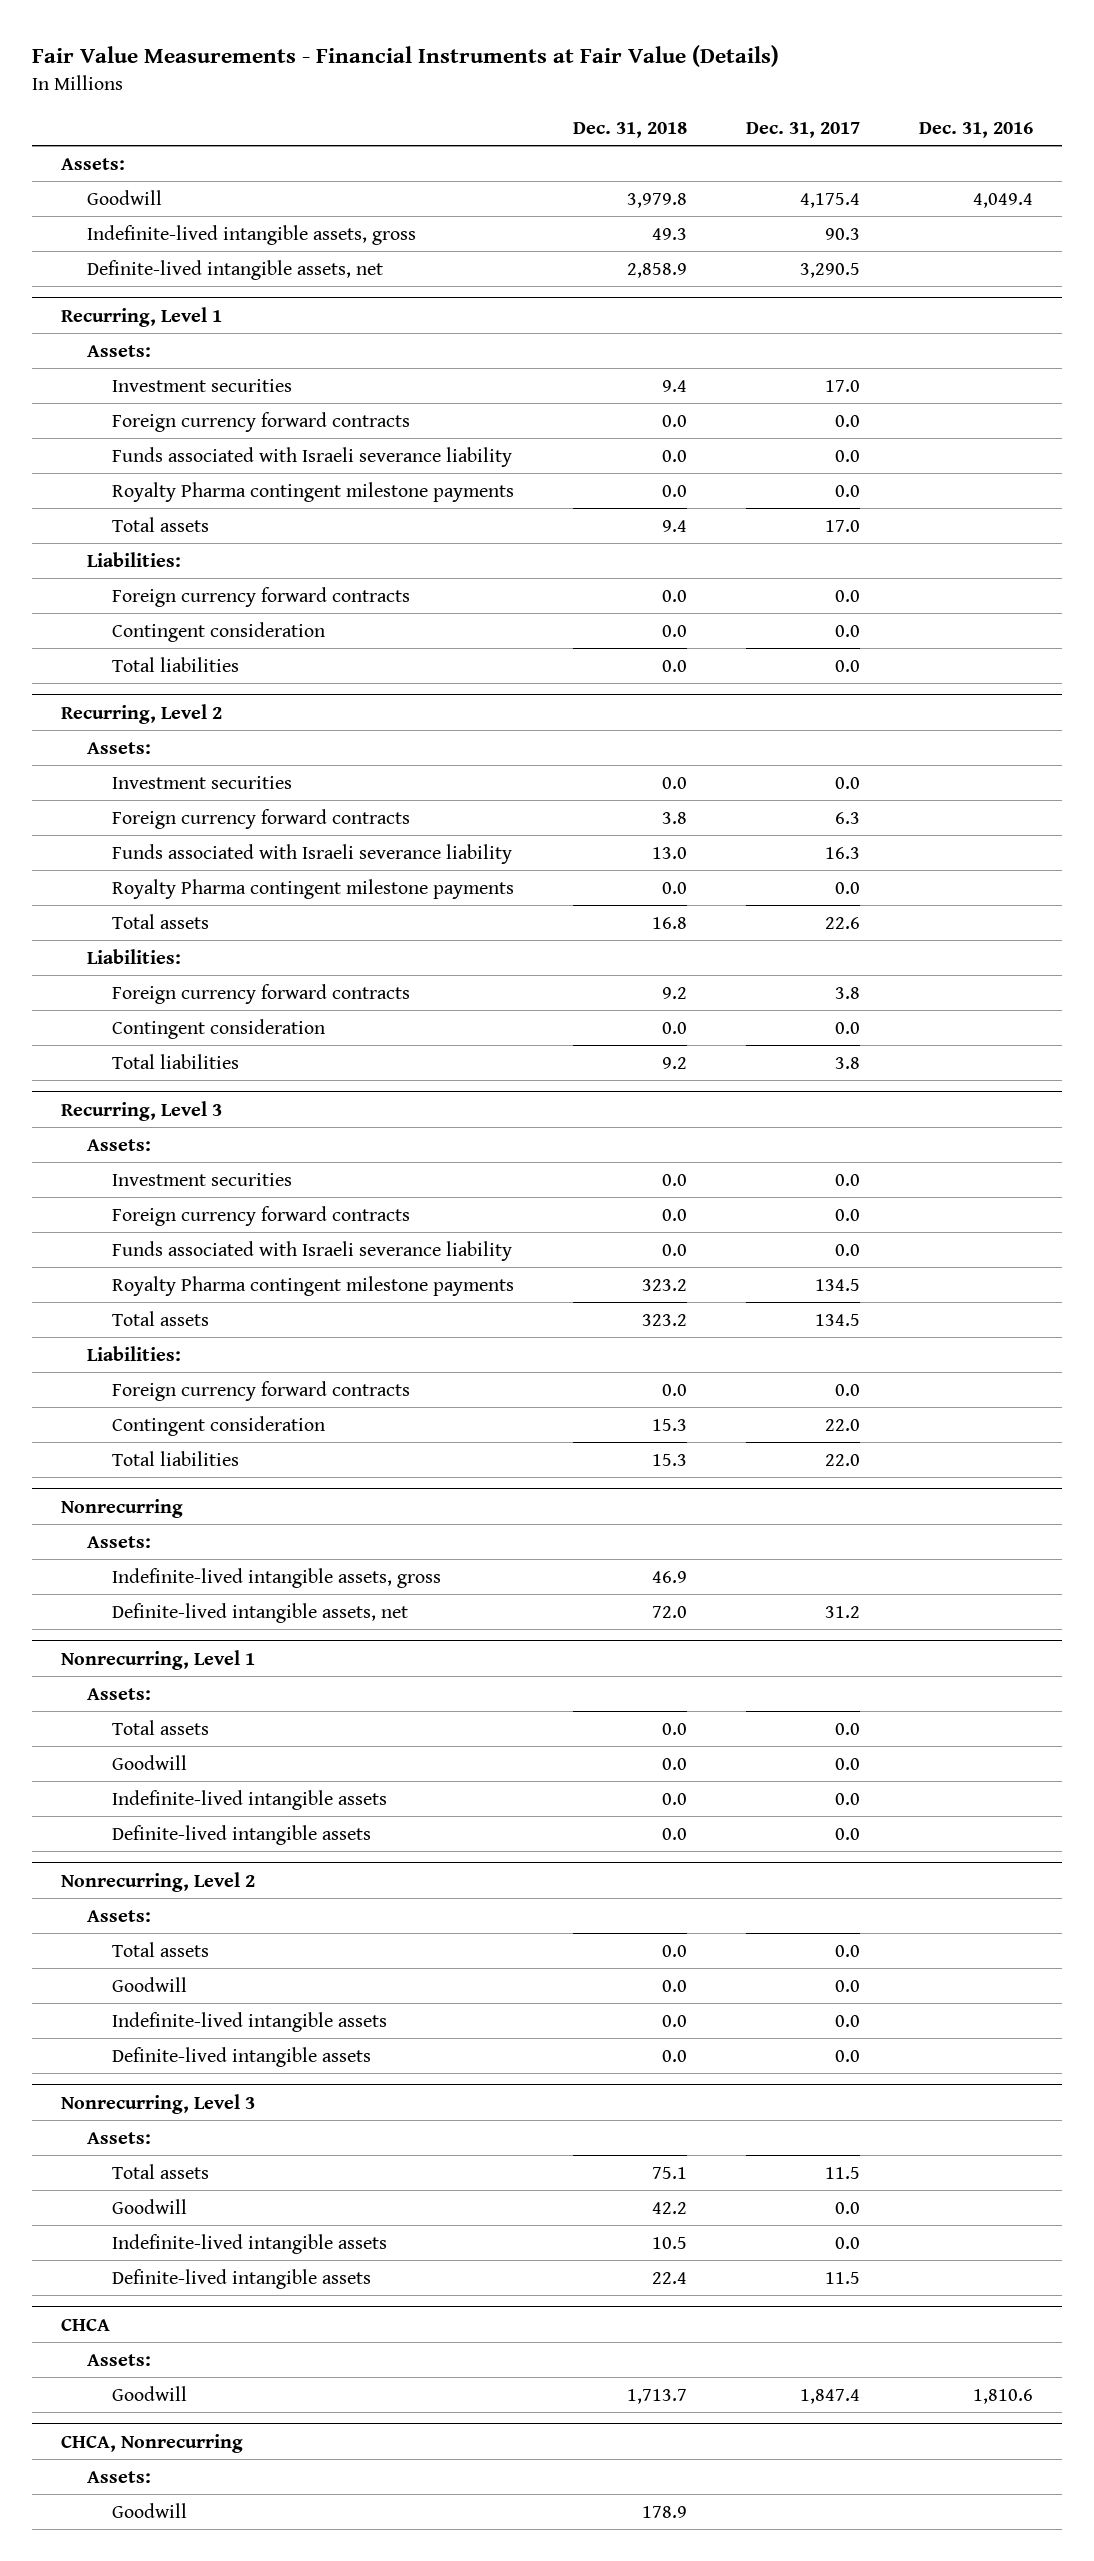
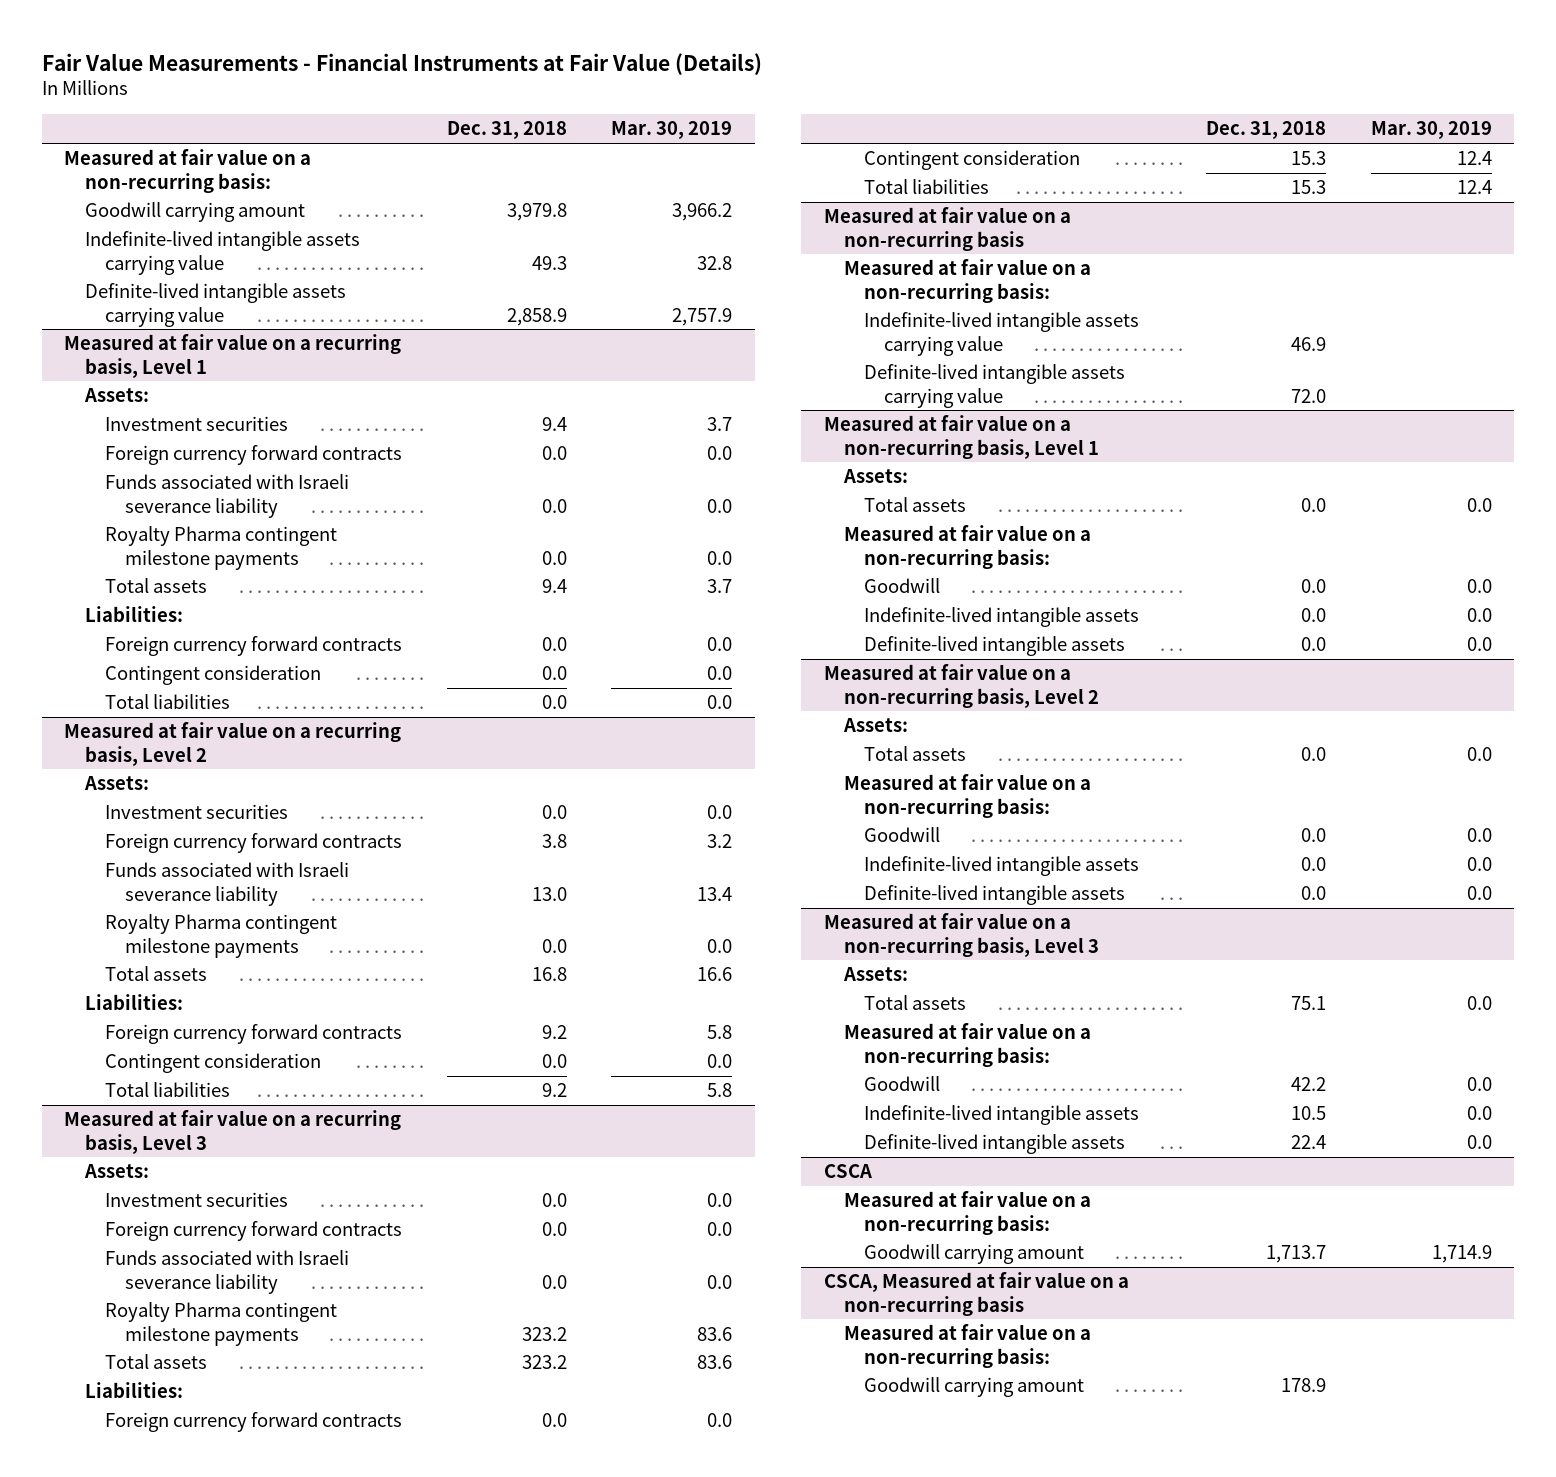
- | Dec. 31, 2018 | Dec. 31, 2017 | Dec. 31, 2016
+ | Dec. 31, 2018 | Mar. 30, 2019
- Assets:
- Goodwill | 3,979.8 | 4,175.4 | 4,049.4
- Indefinite-lived intangible assets, gross | 49.3 | 90.3 |
- Definite-lived intangible assets, net | 2,858.9 | 3,290.5 |
- Recurring, Level 1
+ Measured at fair value on a non-recurring basis:
+ Goodwill carrying amount | 3,979.8 | 3,966.2
+ Indefinite-lived intangible assets carrying value | 49.3 | 32.8
+ Definite-lived intangible assets carrying value | 2,858.9 | 2,757.9
+ Measured at fair value on a recurring basis, Level 1
- Recurring, Level 2
+ Measured at fair value on a recurring basis, Level 2
- Recurring, Level 3
+ Measured at fair value on a recurring basis, Level 3
- Nonrecurring
- Assets:
- Indefinite-lived intangible assets, gross | 46.9 | |
- Definite-lived intangible assets, net | 72.0 | 31.2 |
- Nonrecurring, Level 1
+ Measured at fair value on a non-recurring basis
+ Measured at fair value on a non-recurring basis:
+ Indefinite-lived intangible assets carrying value | 46.9 |
+ Definite-lived intangible assets carrying value | 72.0 |
+ Measured at fair value on a non-recurring basis, Level 1
+ Measured at fair value on a non-recurring basis:
- Nonrecurring, Level 2
+ Measured at fair value on a non-recurring basis, Level 2
+ Measured at fair value on a non-recurring basis:
- Nonrecurring, Level 3
+ Measured at fair value on a non-recurring basis, Level 3
+ Measured at fair value on a non-recurring basis:
- CHCA
- Assets:
- Goodwill | 1,713.7 | 1,847.4 | 1,810.6
- CHCA, Nonrecurring
- Assets:
- Goodwill | 178.9 | |
+ CSCA
+ Measured at fair value on a non-recurring basis:
+ Goodwill carrying amount | 1,713.7 | 1,714.9
+ CSCA, Measured at fair value on a non-recurring basis
+ Measured at fair value on a non-recurring basis:
+ Goodwill carrying amount | 178.9 |

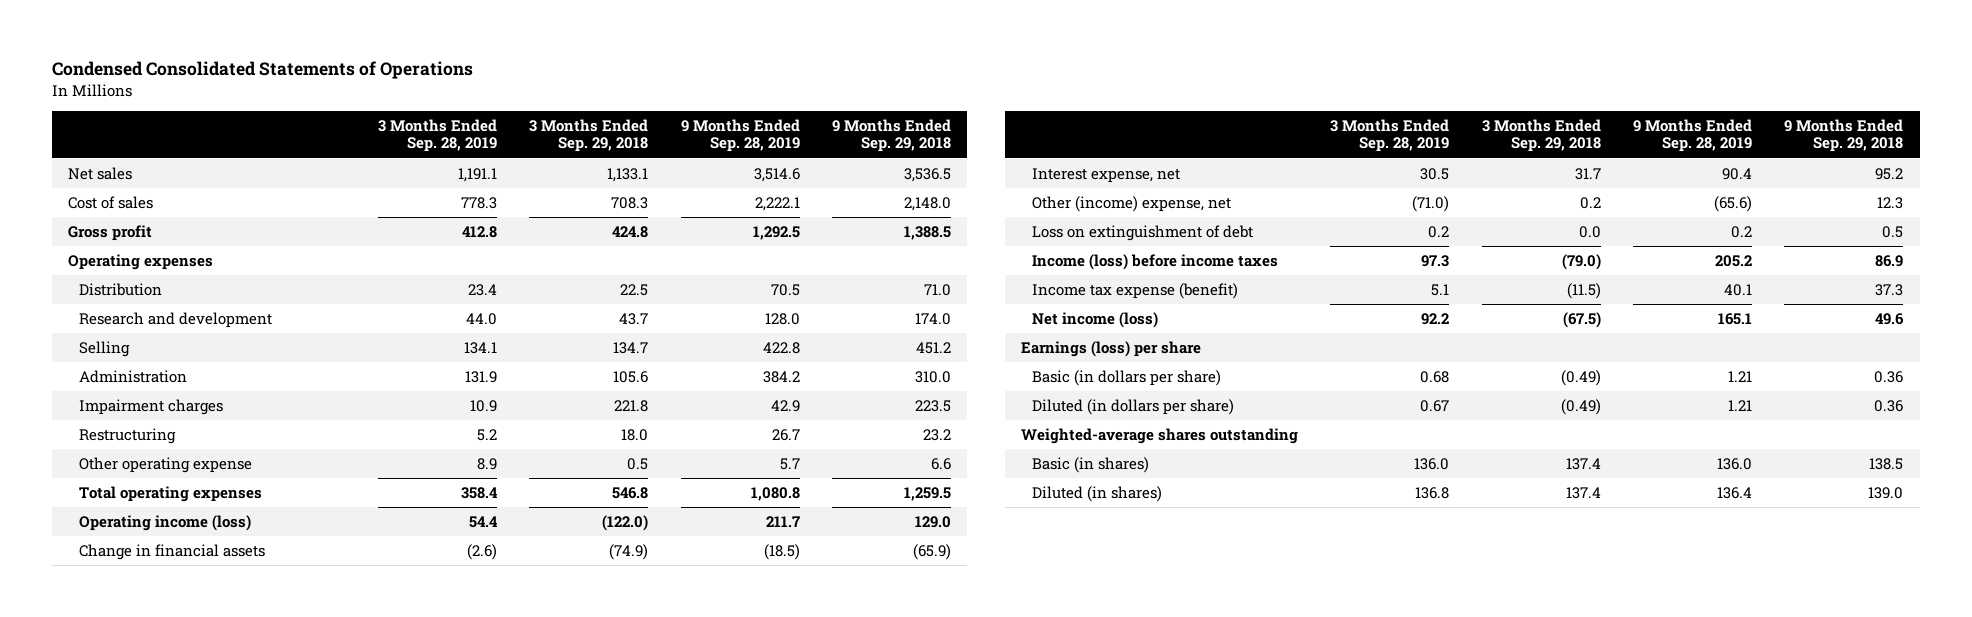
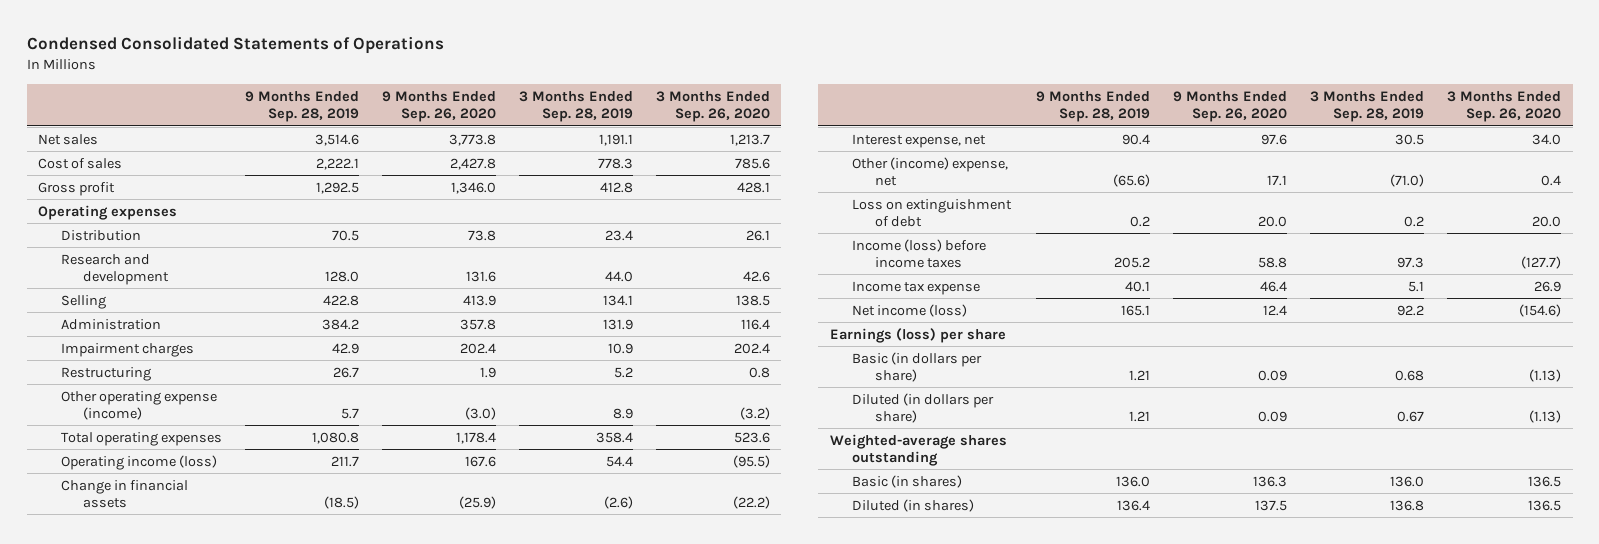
- | 3 Months Ended Sep. 28, 2019 | 3 Months Ended Sep. 29, 2018 | 9 Months Ended Sep. 28, 2019 | 9 Months Ended Sep. 29, 2018
+ | 9 Months Ended Sep. 28, 2019 | 9 Months Ended Sep. 26, 2020 | 3 Months Ended Sep. 28, 2019 | 3 Months Ended Sep. 26, 2020
- Other operating expense | 8.9 | 0.5 | 5.7 | 6.6
+ Other operating expense (income) | 5.7 | (3.0) | 8.9 | (3.2)
- Income tax expense (benefit) | 5.1 | (11.5) | 40.1 | 37.3
+ Income tax expense | 40.1 | 46.4 | 5.1 | 26.9

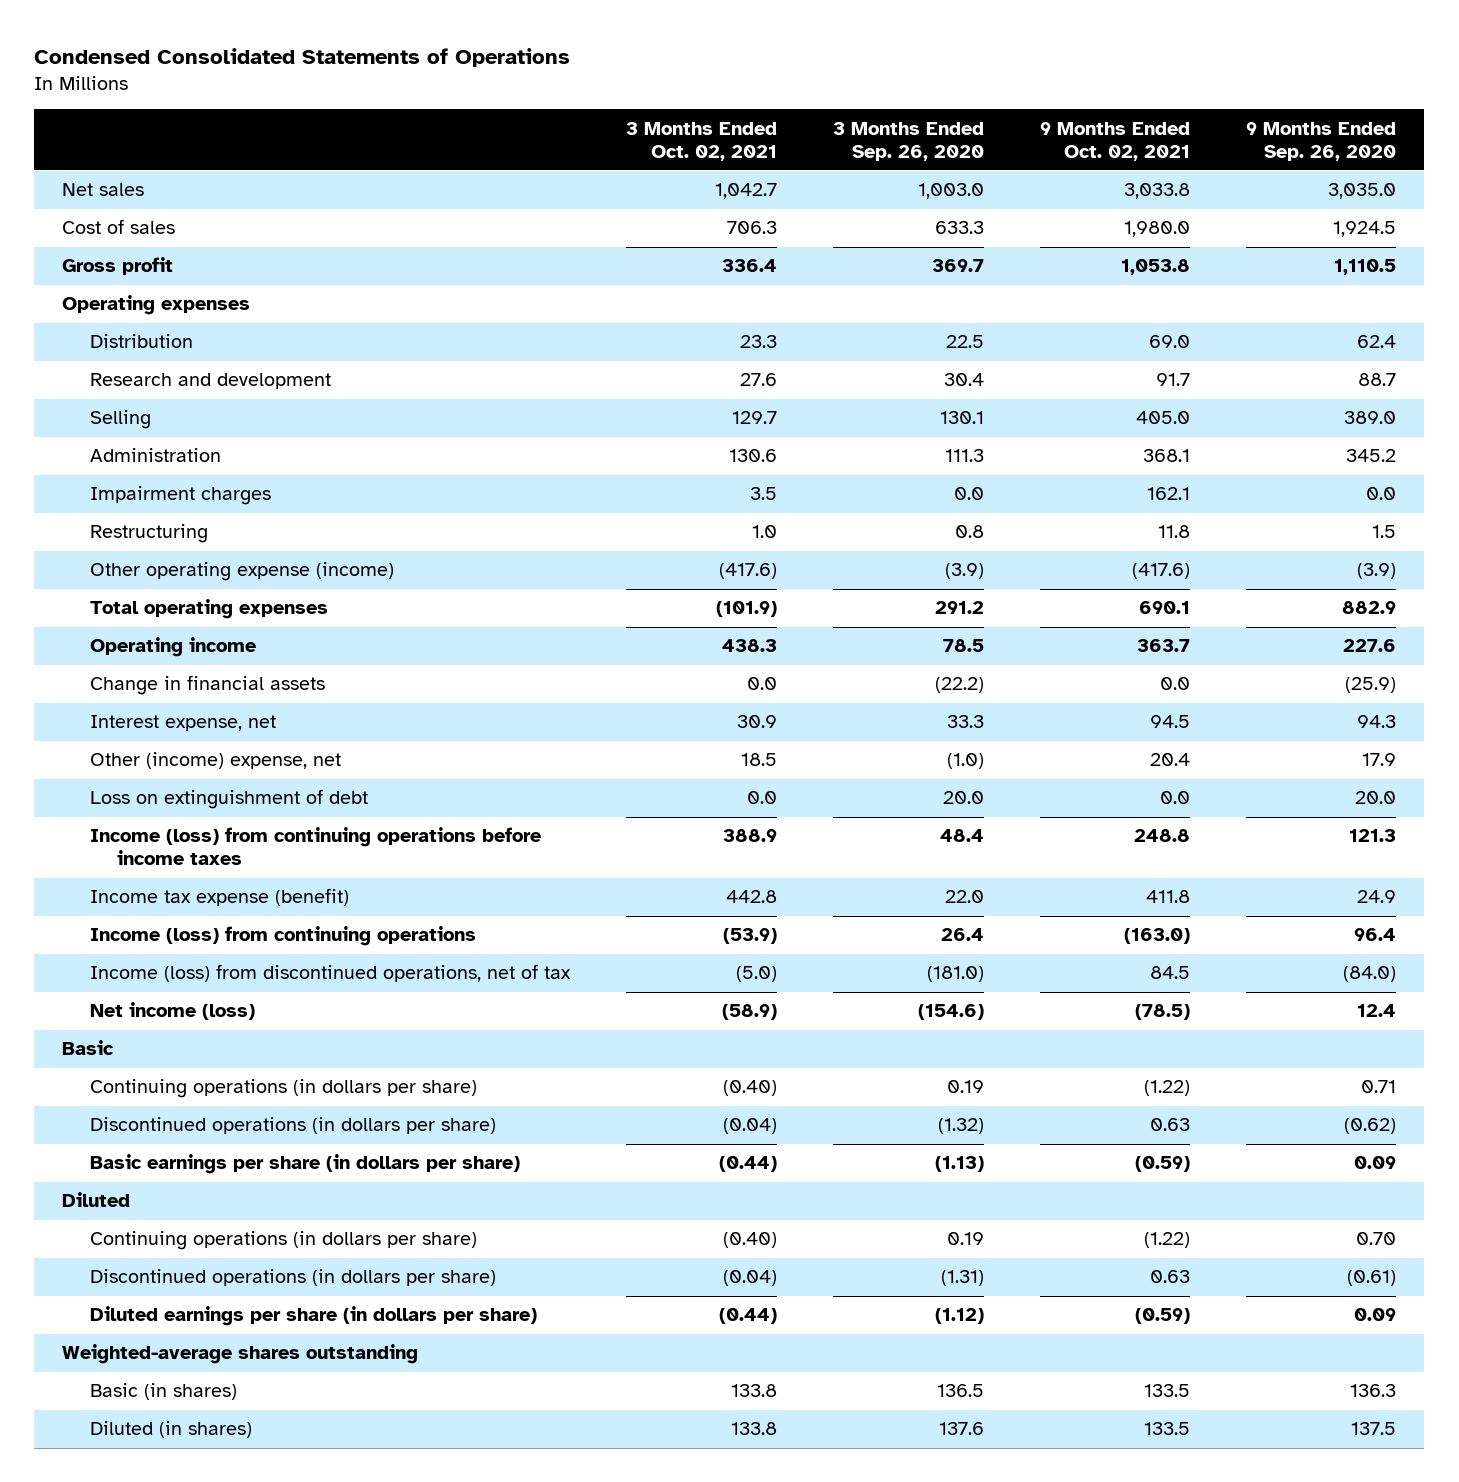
- | 9 Months Ended Sep. 28, 2019 | 9 Months Ended Sep. 26, 2020 | 3 Months Ended Sep. 28, 2019 | 3 Months Ended Sep. 26, 2020
+ | 3 Months Ended Oct. 02, 2021 | 3 Months Ended Sep. 26, 2020 | 9 Months Ended Oct. 02, 2021 | 9 Months Ended Sep. 26, 2020
- Net sales | 3,514.6 | 3,773.8 | 1,191.1 | 1,213.7
- Cost of sales | 2,222.1 | 2,427.8 | 778.3 | 785.6
- Gross profit | 1,292.5 | 1,346.0 | 412.8 | 428.1
+ Net sales | 1,042.7 | 1,003.0 | 3,033.8 | 3,035.0
+ Cost of sales | 706.3 | 633.3 | 1,980.0 | 1,924.5
+ Gross profit | 336.4 | 369.7 | 1,053.8 | 1,110.5
- Distribution | 70.5 | 73.8 | 23.4 | 26.1
- Research and development | 128.0 | 131.6 | 44.0 | 42.6
- Selling | 422.8 | 413.9 | 134.1 | 138.5
- Administration | 384.2 | 357.8 | 131.9 | 116.4
- Impairment charges | 42.9 | 202.4 | 10.9 | 202.4
- Restructuring | 26.7 | 1.9 | 5.2 | 0.8
- Other operating expense (income) | 5.7 | (3.0) | 8.9 | (3.2)
- Total operating expenses | 1,080.8 | 1,178.4 | 358.4 | 523.6
- Operating income (loss) | 211.7 | 167.6 | 54.4 | (95.5)
+ Distribution | 23.3 | 22.5 | 69.0 | 62.4
+ Research and development | 27.6 | 30.4 | 91.7 | 88.7
+ Selling | 129.7 | 130.1 | 405.0 | 389.0
+ Administration | 130.6 | 111.3 | 368.1 | 345.2
+ Impairment charges | 3.5 | 0.0 | 162.1 | 0.0
+ Restructuring | 1.0 | 0.8 | 11.8 | 1.5
+ Other operating expense (income) | (417.6) | (3.9) | (417.6) | (3.9)
+ Total operating expenses | (101.9) | 291.2 | 690.1 | 882.9
+ Operating income | 438.3 | 78.5 | 363.7 | 227.6
- Interest expense, net | 90.4 | 97.6 | 30.5 | 34.0
- Other (income) expense, net | (65.6) | 17.1 | (71.0) | 0.4
+ Interest expense, net | 30.9 | 33.3 | 94.5 | 94.3
+ Other (income) expense, net | 18.5 | (1.0) | 20.4 | 17.9
- Income (loss) before income taxes | 205.2 | 58.8 | 97.3 | (127.7)
- Income tax expense | 40.1 | 46.4 | 5.1 | 26.9
+ Income (loss) from continuing operations before income taxes | 388.9 | 48.4 | 248.8 | 121.3
+ Income tax expense (benefit) | 442.8 | 22.0 | 411.8 | 24.9
+ Income (loss) from continuing operations | (53.9) | 26.4 | (163.0) | 96.4
+ Income (loss) from discontinued operations, net of tax | (5.0) | (181.0) | 84.5 | (84.0)
- Earnings (loss) per share
- Basic (in dollars per share) | 1.21 | 0.09 | 0.68 | (1.13)
- Diluted (in dollars per share) | 1.21 | 0.09 | 0.67 | (1.13)
+ Basic
+ Continuing operations (in dollars per share) | (0.40) | 0.19 | (1.22) | 0.71
+ Discontinued operations (in dollars per share) | (0.04) | (1.32) | 0.63 | (0.62)
+ Basic earnings per share (in dollars per share) | (0.44) | (1.13) | (0.59) | 0.09
+ Diluted
+ Continuing operations (in dollars per share) | (0.40) | 0.19 | (1.22) | 0.70
+ Discontinued operations (in dollars per share) | (0.04) | (1.31) | 0.63 | (0.61)
+ Diluted earnings per share (in dollars per share) | (0.44) | (1.12) | (0.59) | 0.09
- Diluted (in shares) | 136.4 | 137.5 | 136.8 | 136.5
+ Diluted (in shares) | 133.8 | 137.6 | 133.5 | 137.5

